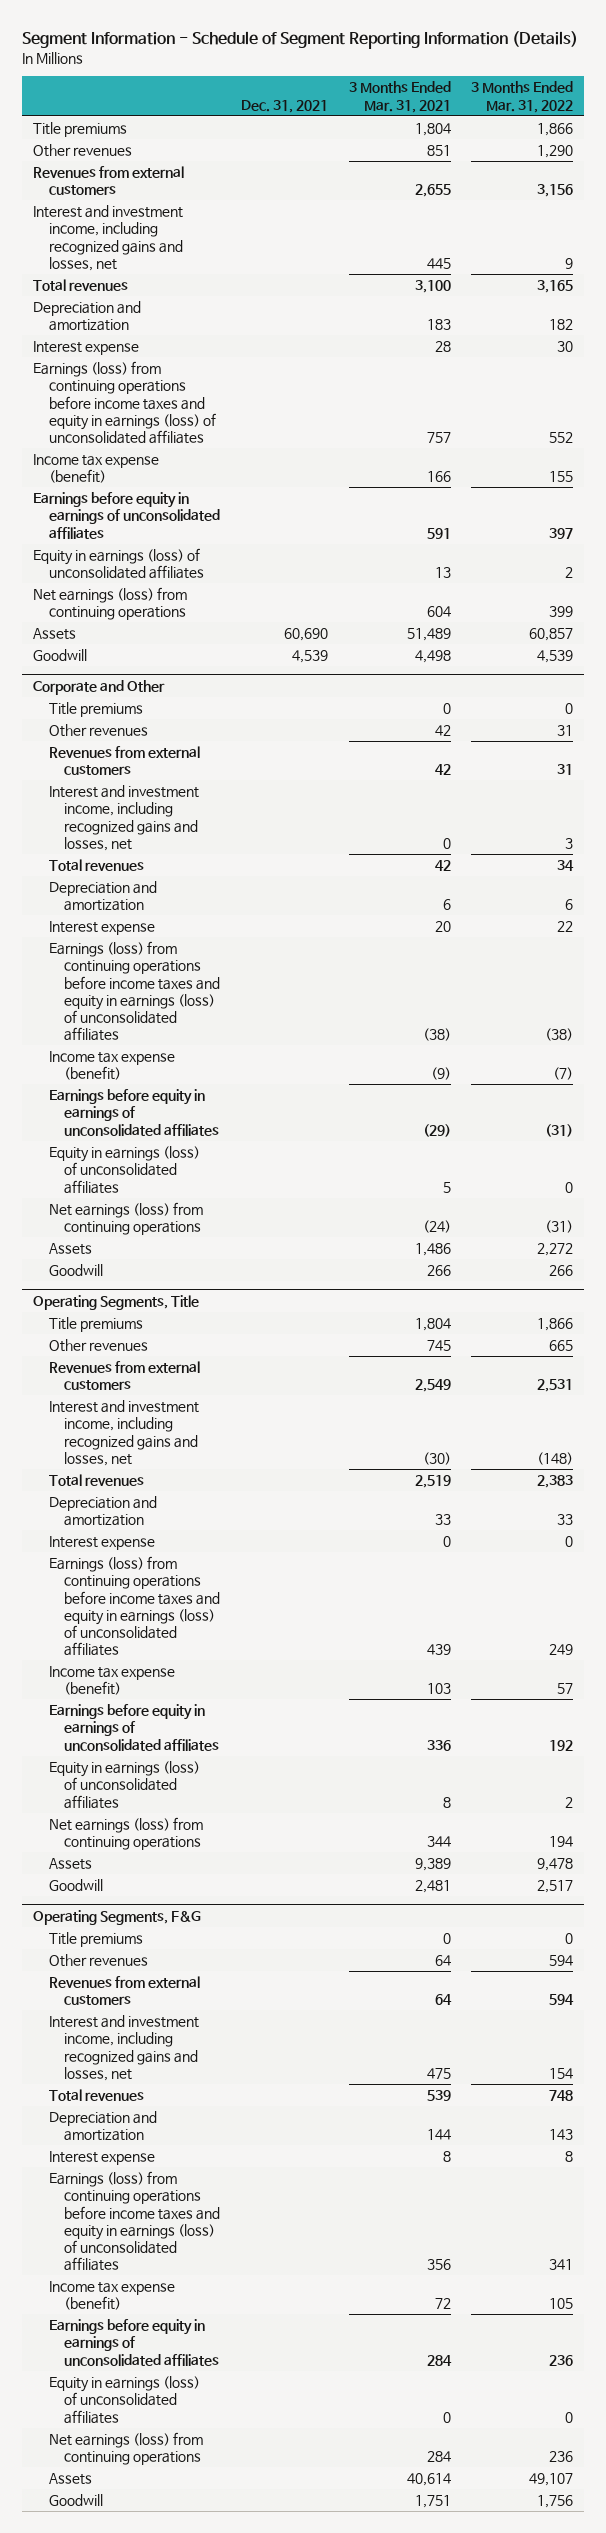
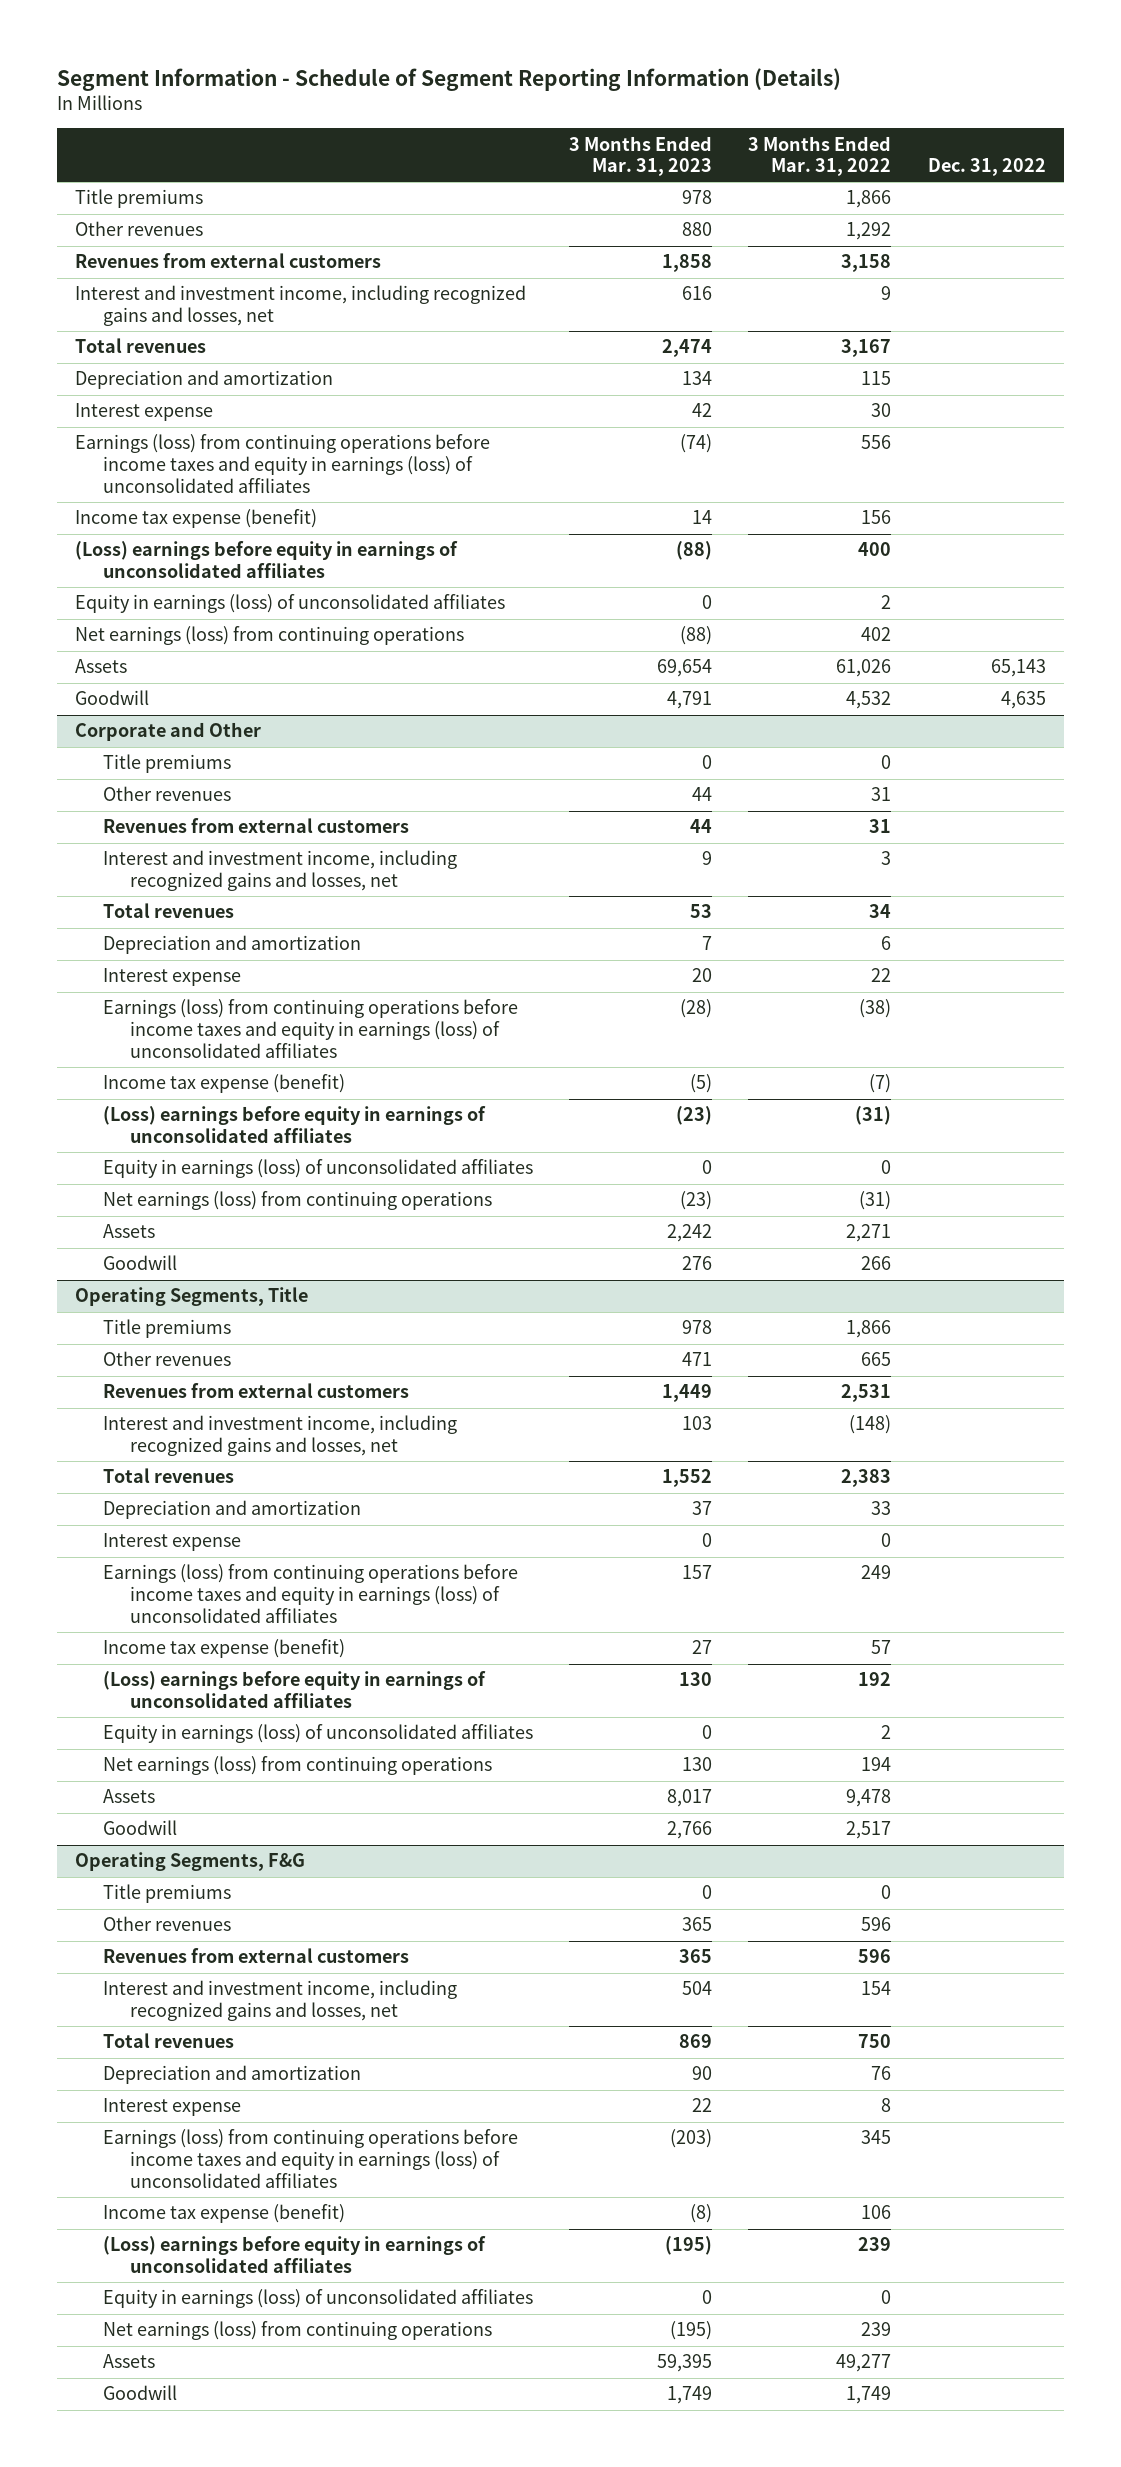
- | Dec. 31, 2021 | 3 Months Ended Mar. 31, 2021 | 3 Months Ended Mar. 31, 2022
+ | 3 Months Ended Mar. 31, 2023 | 3 Months Ended Mar. 31, 2022 | Dec. 31, 2022
- Other revenues | | 851 | 1,290
- Revenues from external customers | | 2,655 | 3,156
+ Other revenues | 880 | 1,292 |
+ Revenues from external customers | 1,858 | 3,158 |
- Total revenues | | 3,100 | 3,165
- Depreciation and amortization | | 183 | 182
+ Total revenues | 2,474 | 3,167 |
+ Depreciation and amortization | 134 | 115 |
- Earnings (loss) from continuing operations before income taxes and equity in earnings (loss) of unconsolidated affiliates | | 757 | 552
- Income tax expense (benefit) | | 166 | 155
- Earnings before equity in earnings of unconsolidated affiliates | | 591 | 397
+ Earnings (loss) from continuing operations before income taxes and equity in earnings (loss) of unconsolidated affiliates | (74) | 556 |
+ Income tax expense (benefit) | 14 | 156 |
+ (Loss) earnings before equity in earnings of unconsolidated affiliates | (88) | 400 |
- Net earnings (loss) from continuing operations | | 604 | 399
- Assets | 60,690 | 51,489 | 60,857
- Goodwill | 4,539 | 4,498 | 4,539
+ Net earnings (loss) from continuing operations | (88) | 402 |
+ Assets | 69,654 | 61,026 | 65,143
+ Goodwill | 4,791 | 4,532 | 4,635
@ Corporate and Other
- Earnings before equity in earnings of unconsolidated affiliates | | (29) | (31)
+ (Loss) earnings before equity in earnings of unconsolidated affiliates | (23) | (31) |
- Assets | | 1,486 | 2,272
+ Assets | 2,242 | 2,271 |
@ Operating Segments, Title
- Earnings before equity in earnings of unconsolidated affiliates | | 336 | 192
+ (Loss) earnings before equity in earnings of unconsolidated affiliates | 130 | 192 |
@ Operating Segments, F&G
- Other revenues | | 64 | 594
- Revenues from external customers | | 64 | 594
+ Other revenues | 365 | 596 |
+ Revenues from external customers | 365 | 596 |
- Total revenues | | 539 | 748
- Depreciation and amortization | | 144 | 143
+ Total revenues | 869 | 750 |
+ Depreciation and amortization | 90 | 76 |
- Earnings (loss) from continuing operations before income taxes and equity in earnings (loss) of unconsolidated affiliates | | 356 | 341
- Income tax expense (benefit) | | 72 | 105
- Earnings before equity in earnings of unconsolidated affiliates | | 284 | 236
+ Earnings (loss) from continuing operations before income taxes and equity in earnings (loss) of unconsolidated affiliates | (203) | 345 |
+ Income tax expense (benefit) | (8) | 106 |
+ (Loss) earnings before equity in earnings of unconsolidated affiliates | (195) | 239 |
- Net earnings (loss) from continuing operations | | 284 | 236
- Assets | | 40,614 | 49,107
- Goodwill | | 1,751 | 1,756
+ Net earnings (loss) from continuing operations | (195) | 239 |
+ Assets | 59,395 | 49,277 |
+ Goodwill | 1,749 | 1,749 |

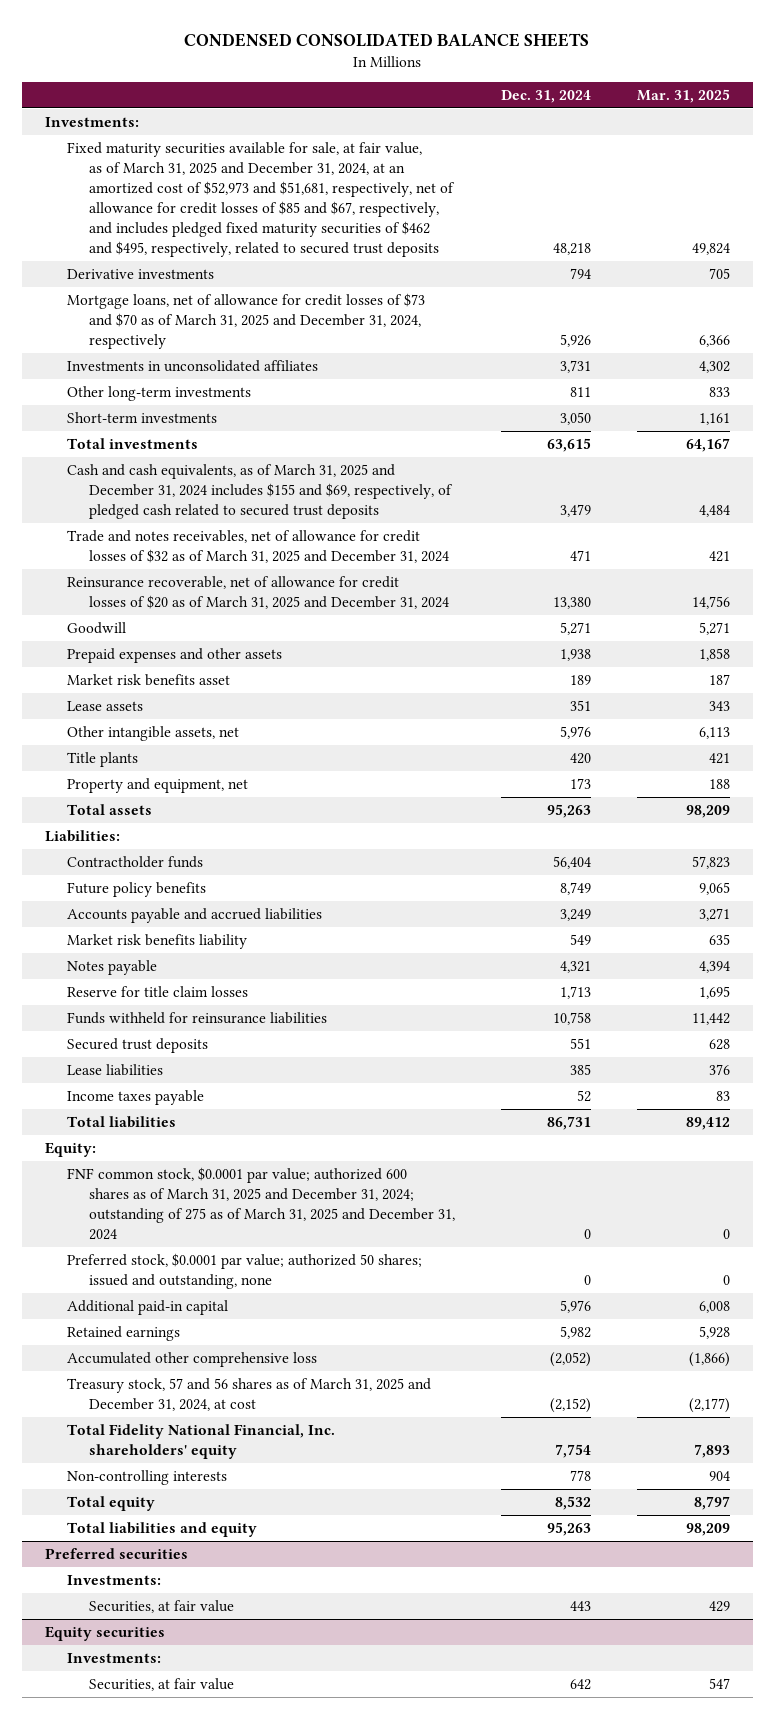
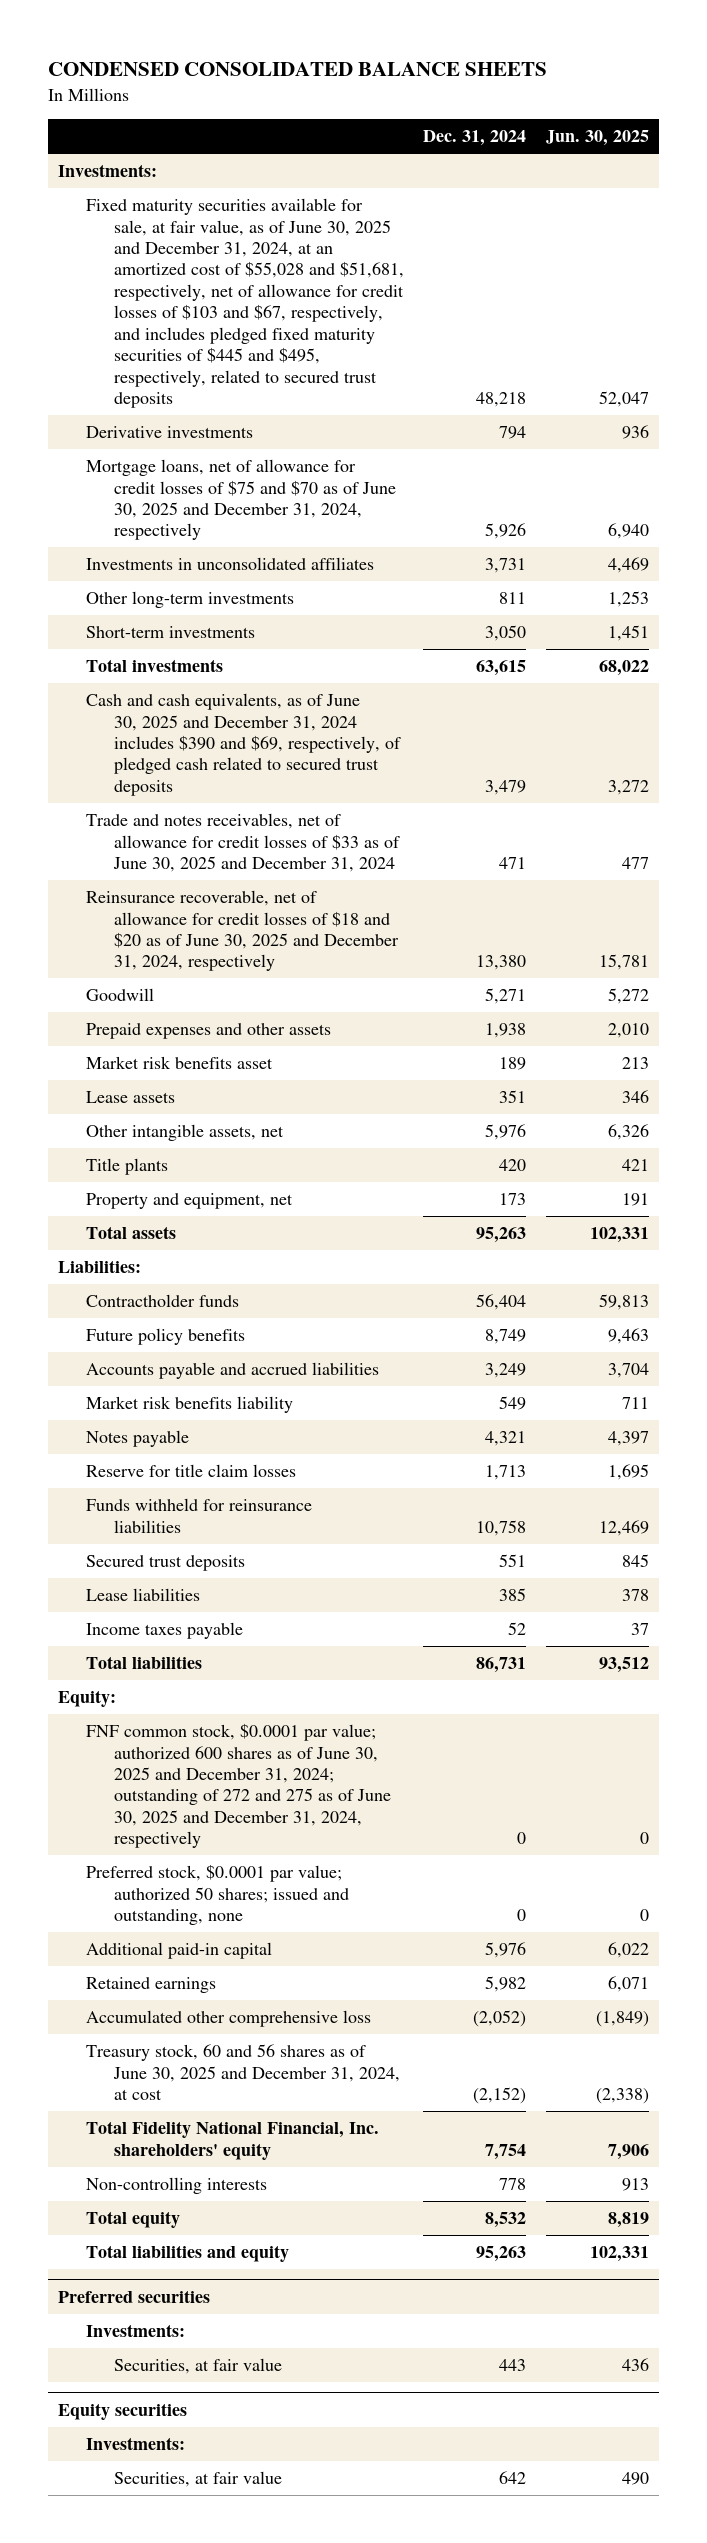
- | Dec. 31, 2024 | Mar. 31, 2025
+ | Dec. 31, 2024 | Jun. 30, 2025
- Fixed maturity securities available for sale, at fair value, as of March 31, 2025 and December 31, 2024, at an amortized cost of $52,973 and $51,681, respectively, net of allowance for credit losses of $85 and $67, respectively, and includes pledged fixed maturity securities of $462 and $495, respectively, related to secured trust deposits | 48,218 | 49,824
+ Fixed maturity securities available for sale, at fair value, as of June 30, 2025 and December 31, 2024, at an amortized cost of $55,028 and $51,681, respectively, net of allowance for credit losses of $103 and $67, respectively, and includes pledged fixed maturity securities of $445 and $495, respectively, related to secured trust deposits | 48,218 | 52,047
- Mortgage loans, net of allowance for credit losses of $73 and $70 as of March 31, 2025 and December 31, 2024, respectively | 5,926 | 6,366
+ Mortgage loans, net of allowance for credit losses of $75 and $70 as of June 30, 2025 and December 31, 2024, respectively | 5,926 | 6,940
- Cash and cash equivalents, as of March 31, 2025 and December 31, 2024 includes $155 and $69, respectively, of pledged cash related to secured trust deposits | 3,479 | 4,484
- Trade and notes receivables, net of allowance for credit losses of $32 as of March 31, 2025 and December 31, 2024 | 471 | 421
- Reinsurance recoverable, net of allowance for credit losses of $20 as of March 31, 2025 and December 31, 2024 | 13,380 | 14,756
+ Cash and cash equivalents, as of June 30, 2025 and December 31, 2024 includes $390 and $69, respectively, of pledged cash related to secured trust deposits | 3,479 | 3,272
+ Trade and notes receivables, net of allowance for credit losses of $33 as of June 30, 2025 and December 31, 2024 | 471 | 477
+ Reinsurance recoverable, net of allowance for credit losses of $18 and $20 as of June 30, 2025 and December 31, 2024, respectively | 13,380 | 15,781
- FNF common stock, $0.0001 par value; authorized 600 shares as of March 31, 2025 and December 31, 2024; outstanding of 275 as of March 31, 2025 and December 31, 2024 | 0 | 0
+ FNF common stock, $0.0001 par value; authorized 600 shares as of June 30, 2025 and December 31, 2024; outstanding of 272 and 275 as of June 30, 2025 and December 31, 2024, respectively | 0 | 0
- Treasury stock, 57 and 56 shares as of March 31, 2025 and December 31, 2024, at cost | (2,152) | (2,177)
+ Treasury stock, 60 and 56 shares as of June 30, 2025 and December 31, 2024, at cost | (2,152) | (2,338)

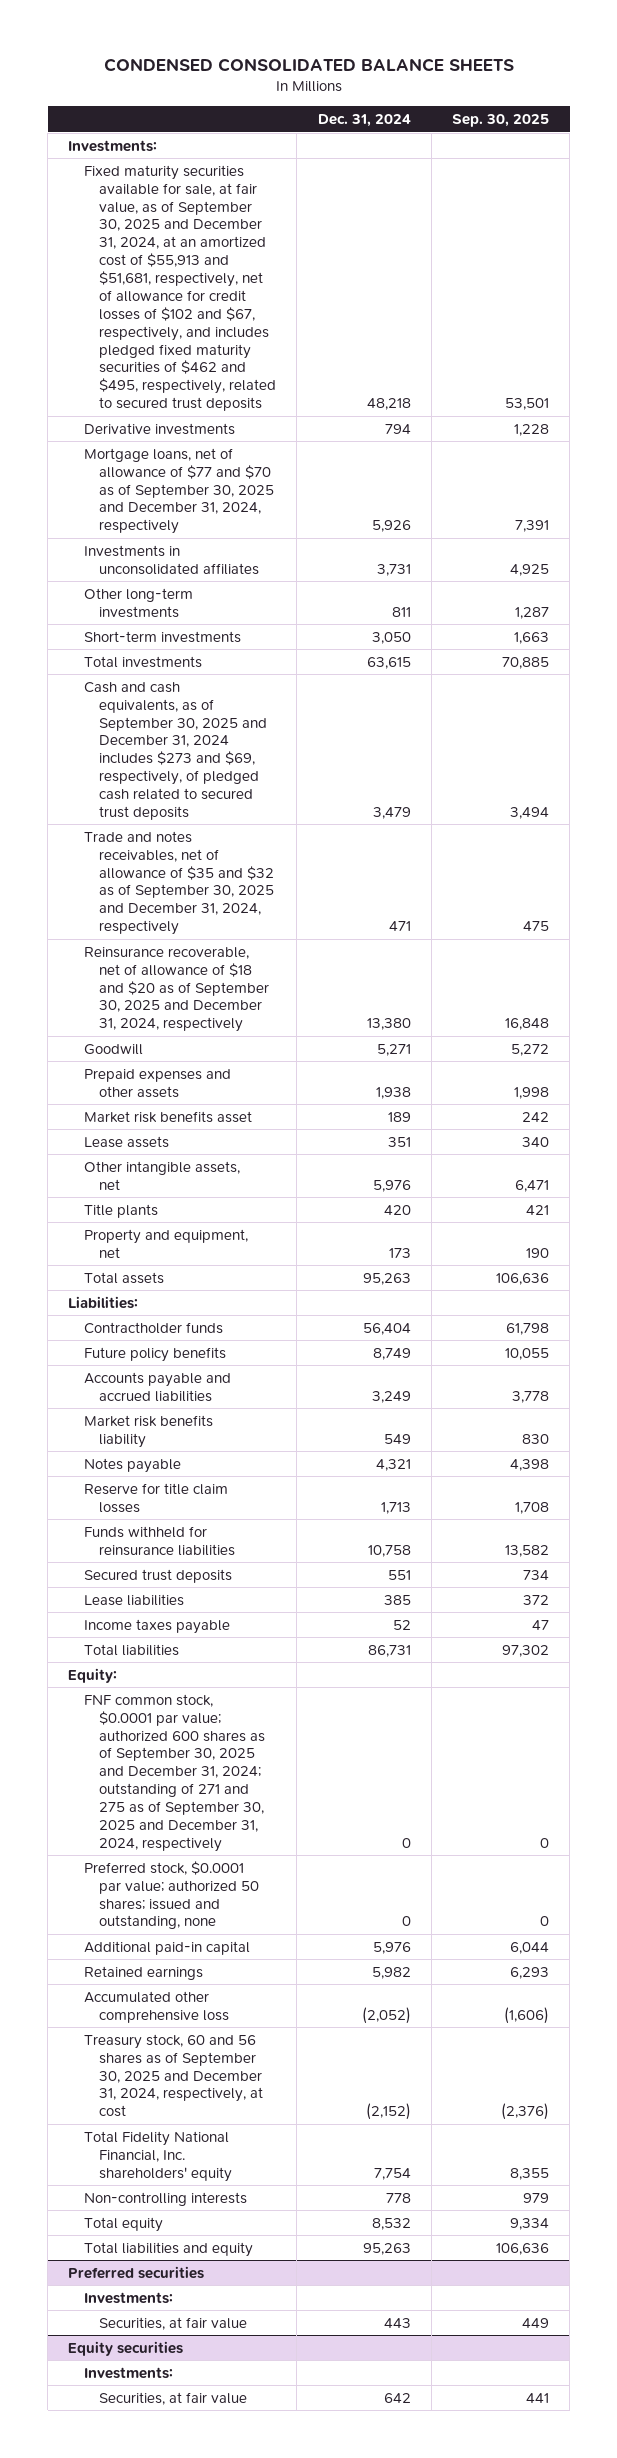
- | Dec. 31, 2024 | Jun. 30, 2025
+ | Dec. 31, 2024 | Sep. 30, 2025
- Fixed maturity securities available for sale, at fair value, as of June 30, 2025 and December 31, 2024, at an amortized cost of $55,028 and $51,681, respectively, net of allowance for credit losses of $103 and $67, respectively, and includes pledged fixed maturity securities of $445 and $495, respectively, related to secured trust deposits | 48,218 | 52,047
+ Fixed maturity securities available for sale, at fair value, as of September 30, 2025 and December 31, 2024, at an amortized cost of $55,913 and $51,681, respectively, net of allowance for credit losses of $102 and $67, respectively, and includes pledged fixed maturity securities of $462 and $495, respectively, related to secured trust deposits | 48,218 | 53,501
- Mortgage loans, net of allowance for credit losses of $75 and $70 as of June 30, 2025 and December 31, 2024, respectively | 5,926 | 6,940
+ Mortgage loans, net of allowance of $77 and $70 as of September 30, 2025 and December 31, 2024, respectively | 5,926 | 7,391
- Cash and cash equivalents, as of June 30, 2025 and December 31, 2024 includes $390 and $69, respectively, of pledged cash related to secured trust deposits | 3,479 | 3,272
- Trade and notes receivables, net of allowance for credit losses of $33 as of June 30, 2025 and December 31, 2024 | 471 | 477
- Reinsurance recoverable, net of allowance for credit losses of $18 and $20 as of June 30, 2025 and December 31, 2024, respectively | 13,380 | 15,781
+ Cash and cash equivalents, as of September 30, 2025 and December 31, 2024 includes $273 and $69, respectively, of pledged cash related to secured trust deposits | 3,479 | 3,494
+ Trade and notes receivables, net of allowance of $35 and $32 as of September 30, 2025 and December 31, 2024, respectively | 471 | 475
+ Reinsurance recoverable, net of allowance of $18 and $20 as of September 30, 2025 and December 31, 2024, respectively | 13,380 | 16,848
- FNF common stock, $0.0001 par value; authorized 600 shares as of June 30, 2025 and December 31, 2024; outstanding of 272 and 275 as of June 30, 2025 and December 31, 2024, respectively | 0 | 0
+ FNF common stock, $0.0001 par value; authorized 600 shares as of September 30, 2025 and December 31, 2024; outstanding of 271 and 275 as of September 30, 2025 and December 31, 2024, respectively | 0 | 0
- Treasury stock, 60 and 56 shares as of June 30, 2025 and December 31, 2024, at cost | (2,152) | (2,338)
+ Treasury stock, 60 and 56 shares as of September 30, 2025 and December 31, 2024, respectively, at cost | (2,152) | (2,376)

